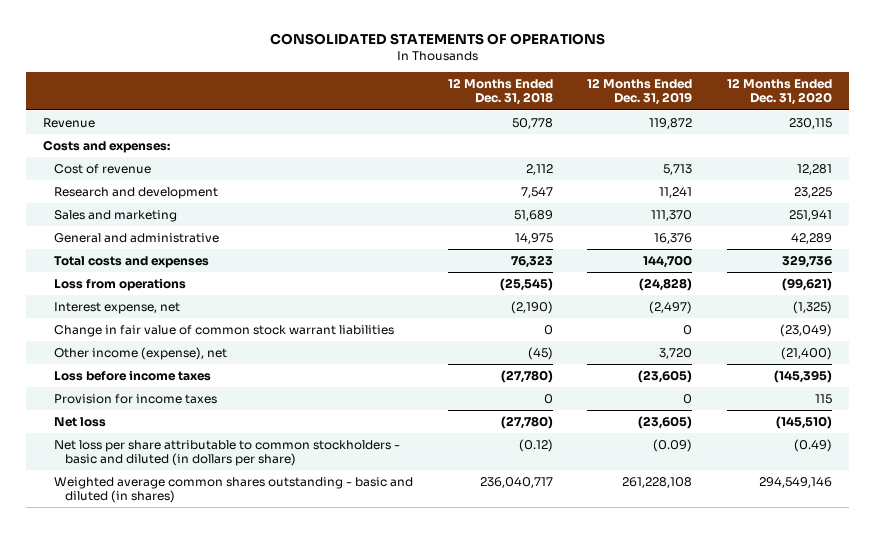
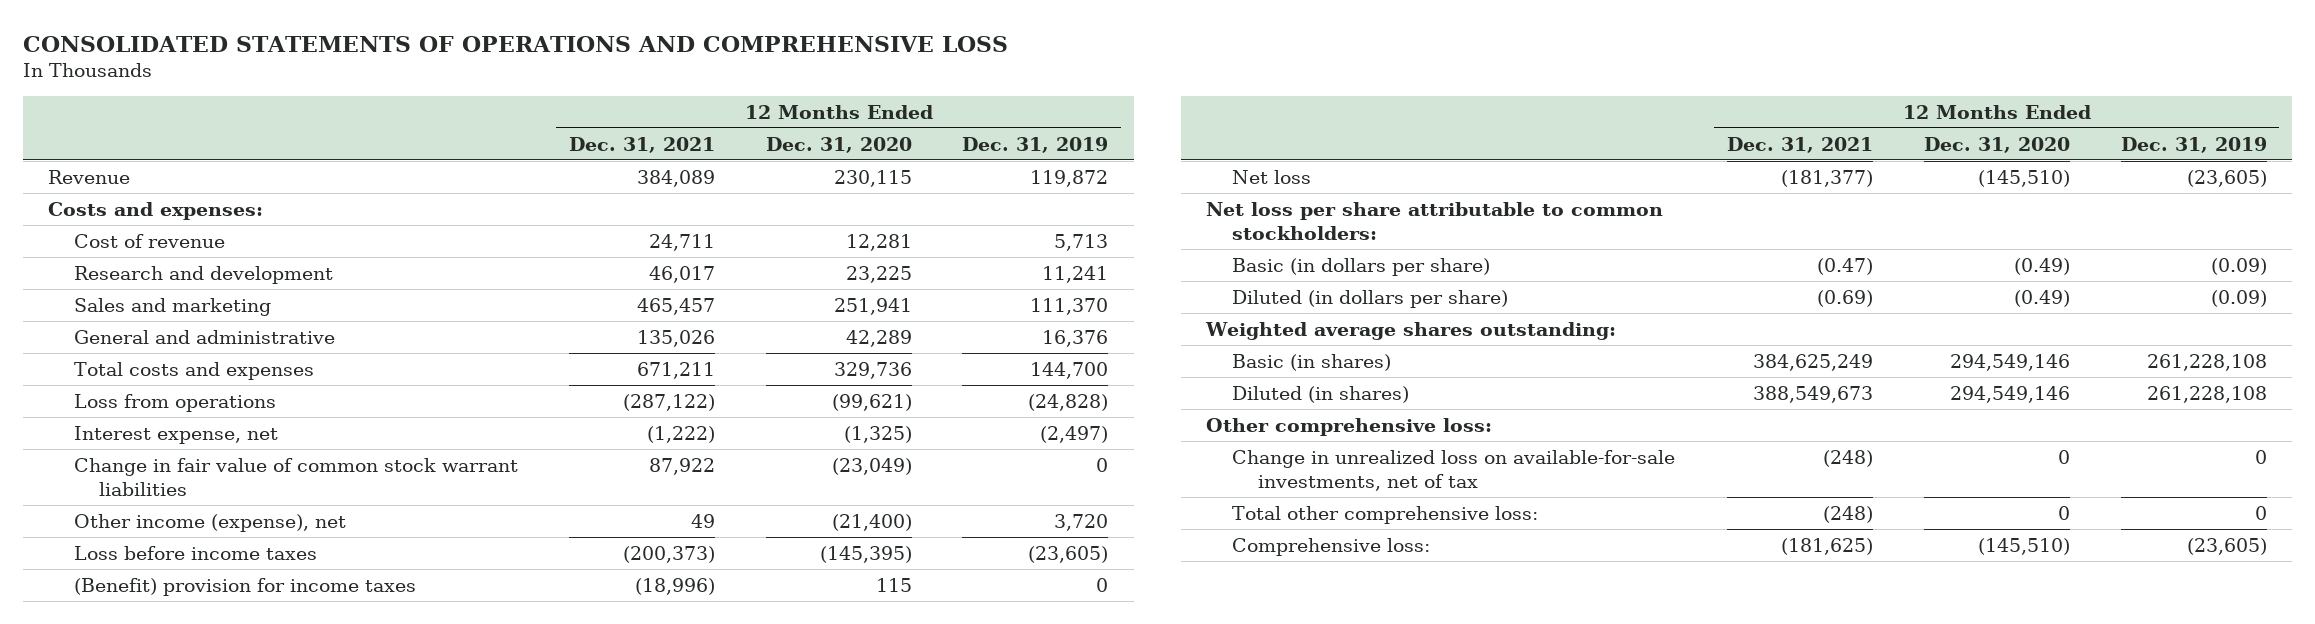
- CONSOLIDATED STATEMENTS OF OPERATIONS
+ CONSOLIDATED STATEMENTS OF OPERATIONS AND COMPREHENSIVE LOSS
- | 12 Months Ended Dec. 31, 2018 | 12 Months Ended Dec. 31, 2019 | 12 Months Ended Dec. 31, 2020
+ | 12 Months Ended Dec. 31, 2021 | 12 Months Ended Dec. 31, 2020 | 12 Months Ended Dec. 31, 2019
- Provision for income taxes | 0 | 0 | 115
+ (Benefit) provision for income taxes | (18,996) | 115 | 0
- Net loss per share attributable to common stockholders - basic and diluted (in dollars per share) | (0.12) | (0.09) | (0.49)
- Weighted average common shares outstanding - basic and diluted (in shares) | 236,040,717 | 261,228,108 | 294,549,146
+ Net loss per share attributable to common stockholders:
+ Basic (in dollars per share) | (0.47) | (0.49) | (0.09)
+ Diluted (in dollars per share) | (0.69) | (0.49) | (0.09)
+ Weighted average shares outstanding:
+ Basic (in shares) | 384,625,249 | 294,549,146 | 261,228,108
+ Diluted (in shares) | 388,549,673 | 294,549,146 | 261,228,108
+ Other comprehensive loss:
+ Change in unrealized loss on available-for-sale investments, net of tax | (248) | 0 | 0
+ Total other comprehensive loss: | (248) | 0 | 0
+ Comprehensive loss: | (181,625) | (145,510) | (23,605)

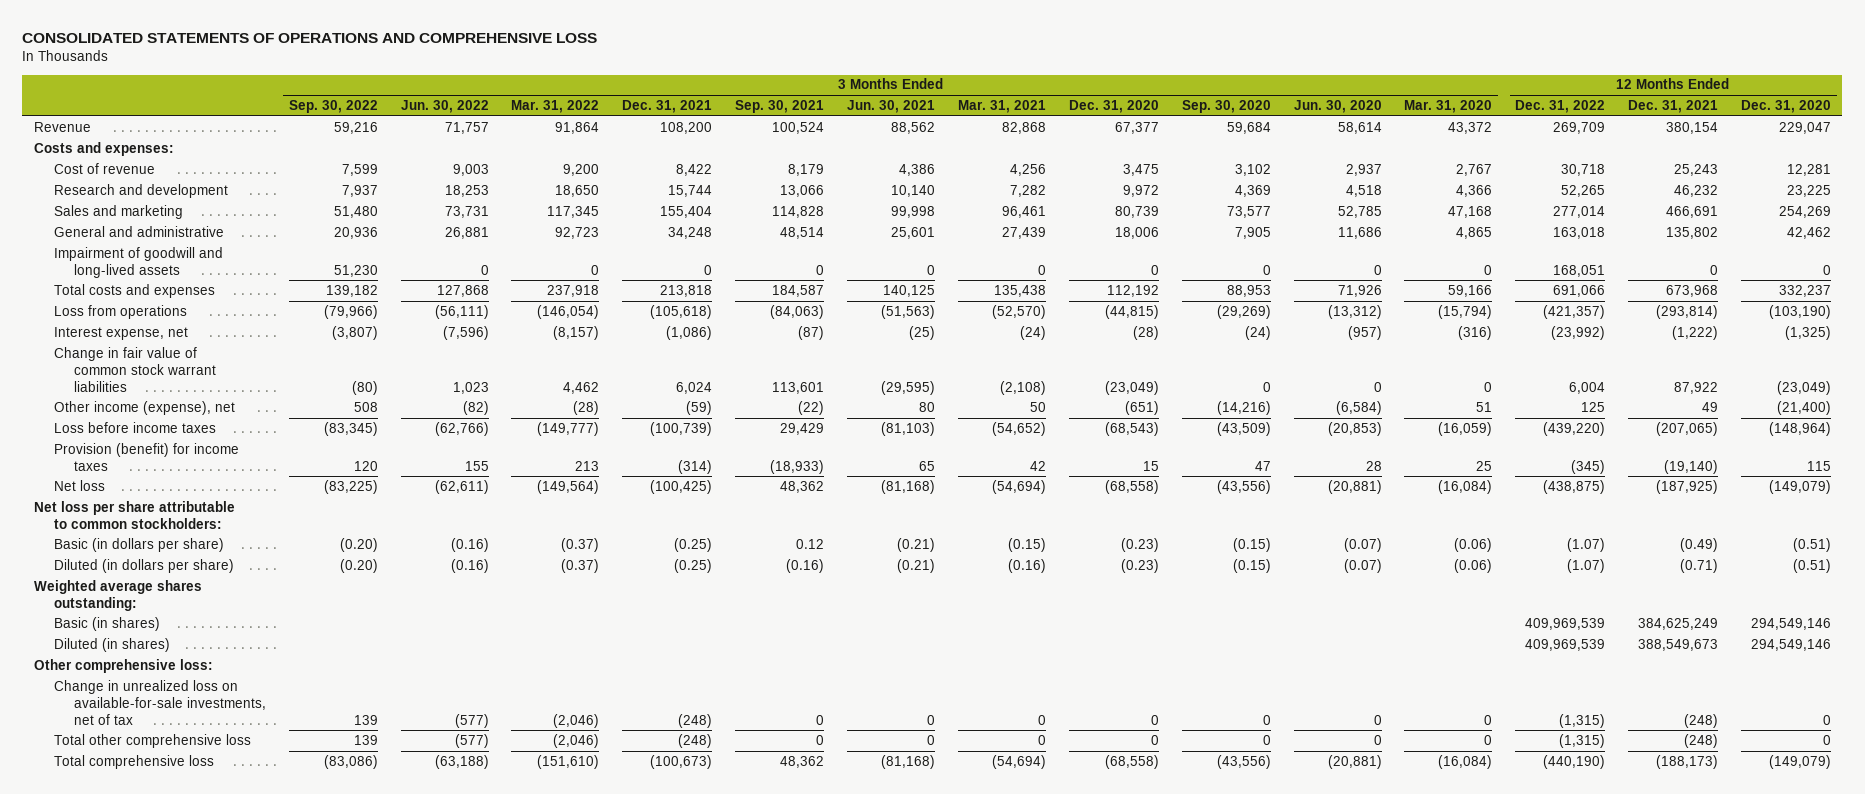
- | 12 Months Ended Dec. 31, 2021 | 12 Months Ended Dec. 31, 2020 | 12 Months Ended Dec. 31, 2019
+ | 3 Months Ended Sep. 30, 2022 | 3 Months Ended Jun. 30, 2022 | 3 Months Ended Mar. 31, 2022 | 3 Months Ended Dec. 31, 2021 | 3 Months Ended Sep. 30, 2021 | 3 Months Ended Jun. 30, 2021 | 3 Months Ended Mar. 31, 2021 | 3 Months Ended Dec. 31, 2020 | 3 Months Ended Sep. 30, 2020 | 3 Months Ended Jun. 30, 2020 | 3 Months Ended Mar. 31, 2020 | 12 Months Ended Dec. 31, 2022 | 12 Months Ended Dec. 31, 2021 | 12 Months Ended Dec. 31, 2020
- Revenue | 384,089 | 230,115 | 119,872
+ Revenue | 59,216 | 71,757 | 91,864 | 108,200 | 100,524 | 88,562 | 82,868 | 67,377 | 59,684 | 58,614 | 43,372 | 269,709 | 380,154 | 229,047
- Cost of revenue | 24,711 | 12,281 | 5,713
- Research and development | 46,017 | 23,225 | 11,241
- Sales and marketing | 465,457 | 251,941 | 111,370
- General and administrative | 135,026 | 42,289 | 16,376
- Total costs and expenses | 671,211 | 329,736 | 144,700
- Loss from operations | (287,122) | (99,621) | (24,828)
+ Cost of revenue | 7,599 | 9,003 | 9,200 | 8,422 | 8,179 | 4,386 | 4,256 | 3,475 | 3,102 | 2,937 | 2,767 | 30,718 | 25,243 | 12,281
+ Research and development | 7,937 | 18,253 | 18,650 | 15,744 | 13,066 | 10,140 | 7,282 | 9,972 | 4,369 | 4,518 | 4,366 | 52,265 | 46,232 | 23,225
+ Sales and marketing | 51,480 | 73,731 | 117,345 | 155,404 | 114,828 | 99,998 | 96,461 | 80,739 | 73,577 | 52,785 | 47,168 | 277,014 | 466,691 | 254,269
+ General and administrative | 20,936 | 26,881 | 92,723 | 34,248 | 48,514 | 25,601 | 27,439 | 18,006 | 7,905 | 11,686 | 4,865 | 163,018 | 135,802 | 42,462
+ Impairment of goodwill and long-lived assets | 51,230 | 0 | 0 | 0 | 0 | 0 | 0 | 0 | 0 | 0 | 0 | 168,051 | 0 | 0
+ Total costs and expenses | 139,182 | 127,868 | 237,918 | 213,818 | 184,587 | 140,125 | 135,438 | 112,192 | 88,953 | 71,926 | 59,166 | 691,066 | 673,968 | 332,237
+ Loss from operations | (79,966) | (56,111) | (146,054) | (105,618) | (84,063) | (51,563) | (52,570) | (44,815) | (29,269) | (13,312) | (15,794) | (421,357) | (293,814) | (103,190)
- Loss before income taxes | (200,373) | (145,395) | (23,605)
- (Benefit) provision for income taxes | (18,996) | 115 | 0
- Net loss | (181,377) | (145,510) | (23,605)
+ Loss before income taxes | (83,345) | (62,766) | (149,777) | (100,739) | 29,429 | (81,103) | (54,652) | (68,543) | (43,509) | (20,853) | (16,059) | (439,220) | (207,065) | (148,964)
+ Provision (benefit) for income taxes | 120 | 155 | 213 | (314) | (18,933) | 65 | 42 | 15 | 47 | 28 | 25 | (345) | (19,140) | 115
+ Net loss | (83,225) | (62,611) | (149,564) | (100,425) | 48,362 | (81,168) | (54,694) | (68,558) | (43,556) | (20,881) | (16,084) | (438,875) | (187,925) | (149,079)
- Basic (in dollars per share) | (0.47) | (0.49) | (0.09)
- Diluted (in dollars per share) | (0.69) | (0.49) | (0.09)
+ Basic (in dollars per share) | (0.20) | (0.16) | (0.37) | (0.25) | 0.12 | (0.21) | (0.15) | (0.23) | (0.15) | (0.07) | (0.06) | (1.07) | (0.49) | (0.51)
+ Diluted (in dollars per share) | (0.20) | (0.16) | (0.37) | (0.25) | (0.16) | (0.21) | (0.16) | (0.23) | (0.15) | (0.07) | (0.06) | (1.07) | (0.71) | (0.51)
- Total other comprehensive loss: | (248) | 0 | 0
- Comprehensive loss: | (181,625) | (145,510) | (23,605)
+ Total other comprehensive loss | 139 | (577) | (2,046) | (248) | 0 | 0 | 0 | 0 | 0 | 0 | 0 | (1,315) | (248) | 0
+ Total comprehensive loss | (83,086) | (63,188) | (151,610) | (100,673) | 48,362 | (81,168) | (54,694) | (68,558) | (43,556) | (20,881) | (16,084) | (440,190) | (188,173) | (149,079)

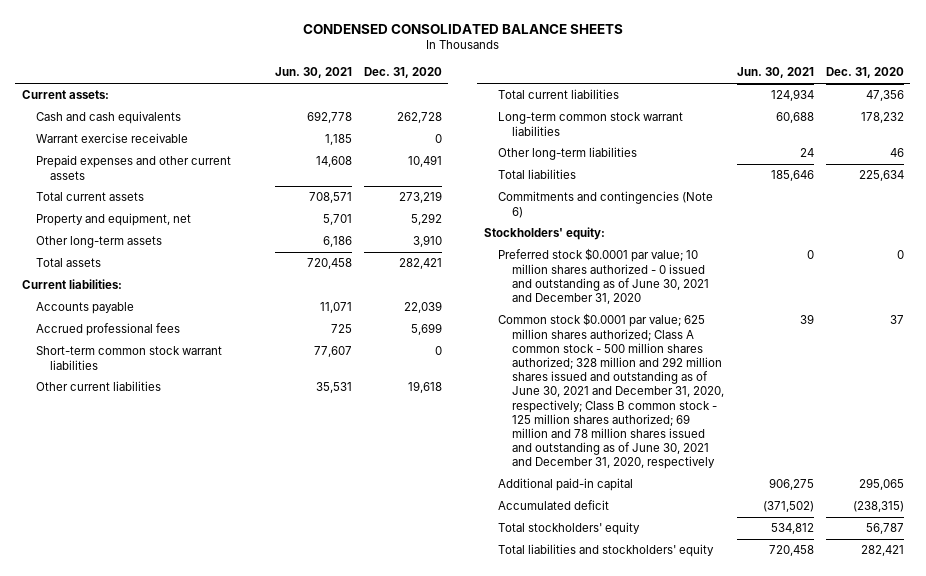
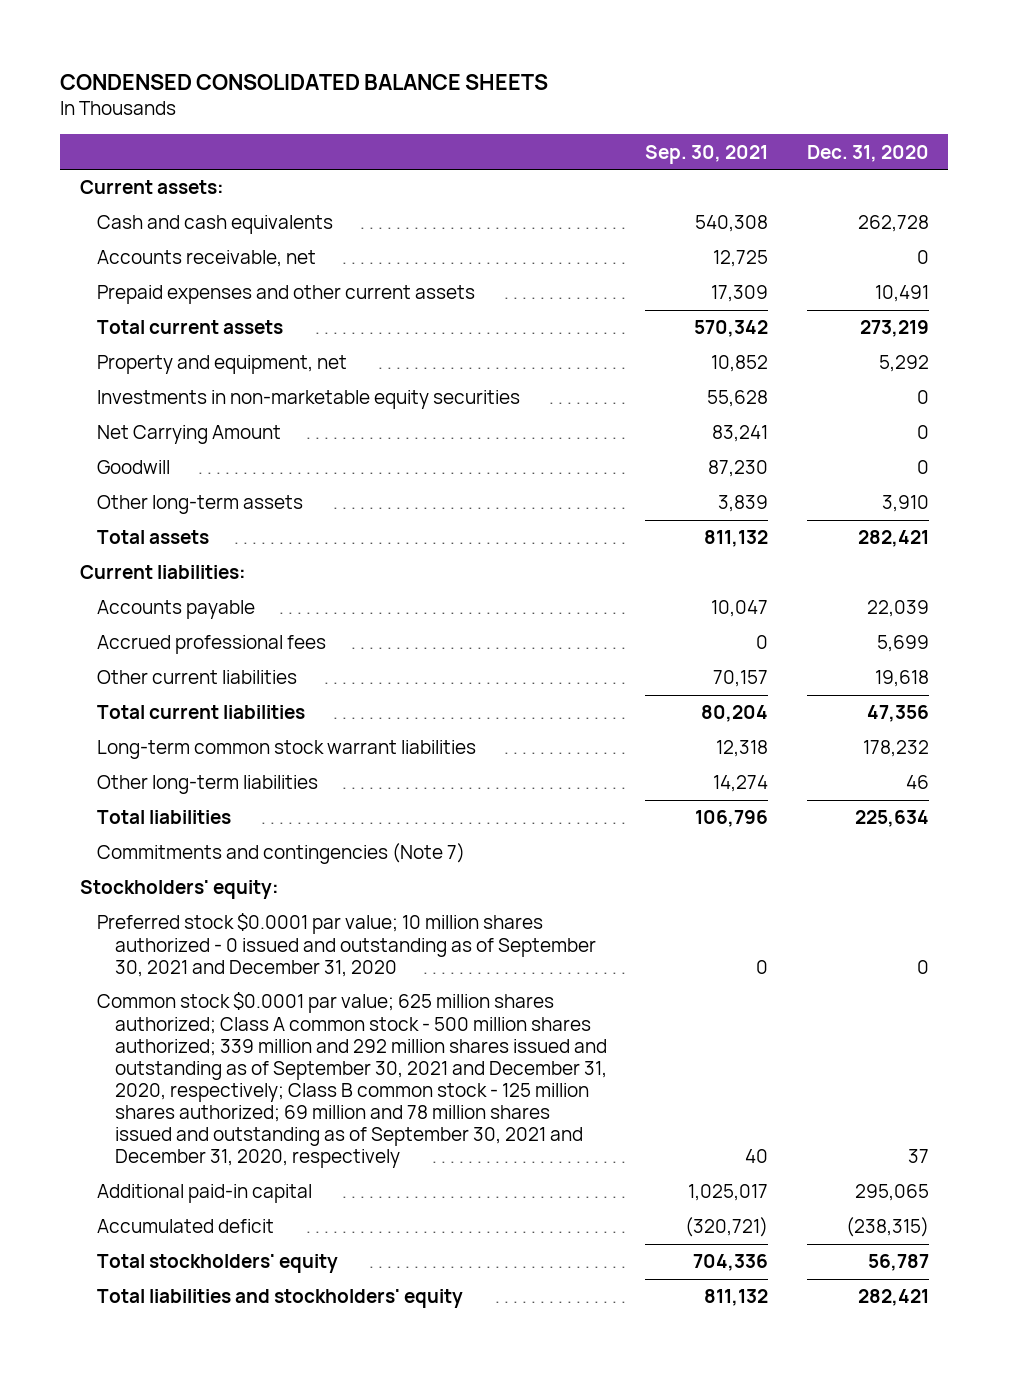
- | Jun. 30, 2021 | Dec. 31, 2020
+ | Sep. 30, 2021 | Dec. 31, 2020
- Warrant exercise receivable | 1,185 | 0
+ Accounts receivable, net | 12,725 | 0
+ Investments in non-marketable equity securities | 55,628 | 0
+ Net Carrying Amount | 83,241 | 0
+ Goodwill | 87,230 | 0
- Short-term common stock warrant liabilities | 77,607 | 0
- Commitments and contingencies (Note 6)
+ Commitments and contingencies (Note 7)
- Preferred stock $0.0001 par value; 10 million shares authorized - 0 issued and outstanding as of June 30, 2021 and December 31, 2020 | 0 | 0
- Common stock $0.0001 par value; 625 million shares authorized; Class A common stock - 500 million shares authorized; 328 million and 292 million shares issued and outstanding as of June 30, 2021 and December 31, 2020, respectively; Class B common stock - 125 million shares authorized; 69 million and 78 million shares issued and outstanding as of June 30, 2021 and December 31, 2020, respectively | 39 | 37
+ Preferred stock $0.0001 par value; 10 million shares authorized - 0 issued and outstanding as of September 30, 2021 and December 31, 2020 | 0 | 0
+ Common stock $0.0001 par value; 625 million shares authorized; Class A common stock - 500 million shares authorized; 339 million and 292 million shares issued and outstanding as of September 30, 2021 and December 31, 2020, respectively; Class B common stock - 125 million shares authorized; 69 million and 78 million shares issued and outstanding as of September 30, 2021 and December 31, 2020, respectively | 40 | 37

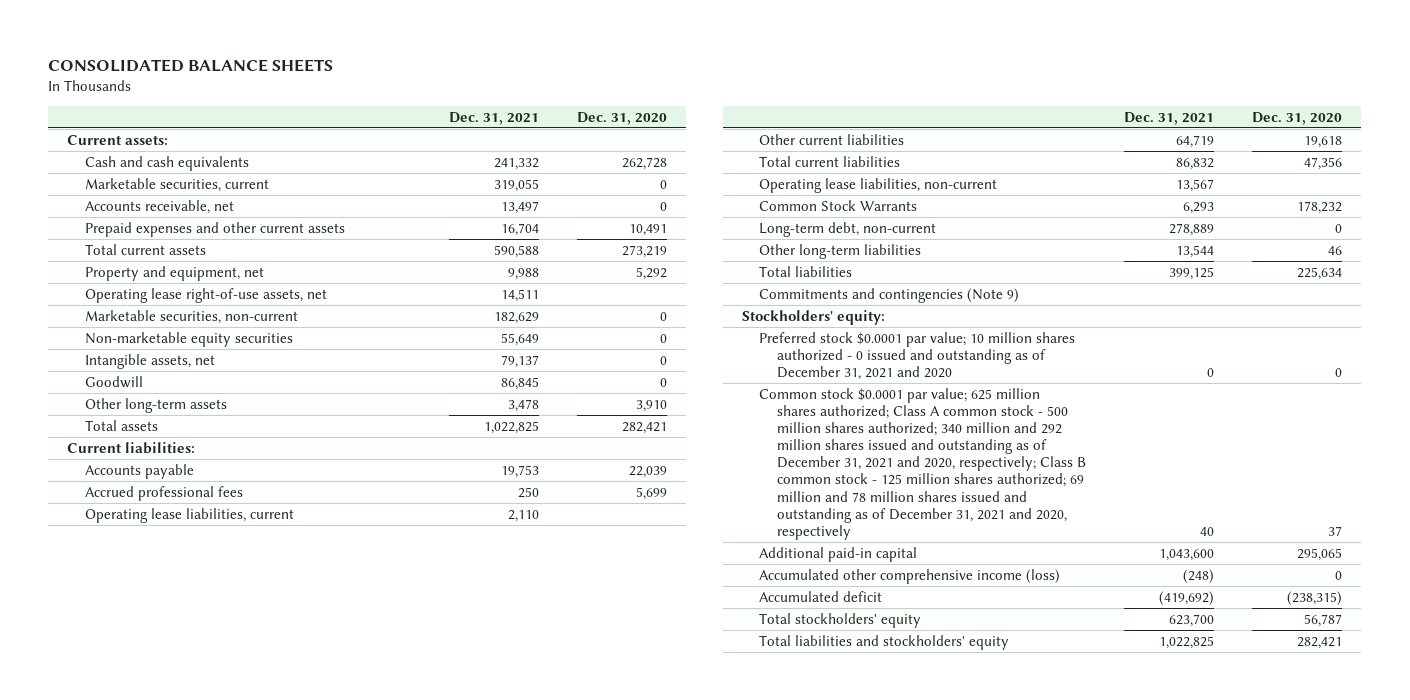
- CONDENSED CONSOLIDATED BALANCE SHEETS
+ CONSOLIDATED BALANCE SHEETS
- | Sep. 30, 2021 | Dec. 31, 2020
+ | Dec. 31, 2021 | Dec. 31, 2020
+ Marketable securities, current | 319,055 | 0
- Investments in non-marketable equity securities | 55,628 | 0
- Net Carrying Amount | 83,241 | 0
+ Operating lease right-of-use assets, net | 14,511 |
+ Marketable securities, non-current | 182,629 | 0
+ Non-marketable equity securities | 55,649 | 0
+ Intangible assets, net | 79,137 | 0
+ Operating lease liabilities, current | 2,110 |
- Long-term common stock warrant liabilities | 12,318 | 178,232
+ Operating lease liabilities, non-current | 13,567 |
+ Common Stock Warrants | 6,293 | 178,232
+ Long-term debt, non-current | 278,889 | 0
- Commitments and contingencies (Note 7)
+ Commitments and contingencies (Note 9)
- Preferred stock $0.0001 par value; 10 million shares authorized - 0 issued and outstanding as of September 30, 2021 and December 31, 2020 | 0 | 0
- Common stock $0.0001 par value; 625 million shares authorized; Class A common stock - 500 million shares authorized; 339 million and 292 million shares issued and outstanding as of September 30, 2021 and December 31, 2020, respectively; Class B common stock - 125 million shares authorized; 69 million and 78 million shares issued and outstanding as of September 30, 2021 and December 31, 2020, respectively | 40 | 37
+ Preferred stock $0.0001 par value; 10 million shares authorized - 0 issued and outstanding as of December 31, 2021 and 2020 | 0 | 0
+ Common stock $0.0001 par value; 625 million shares authorized; Class A common stock - 500 million shares authorized; 340 million and 292 million shares issued and outstanding as of December 31, 2021 and 2020, respectively; Class B common stock - 125 million shares authorized; 69 million and 78 million shares issued and outstanding as of December 31, 2021 and 2020, respectively | 40 | 37
+ Accumulated other comprehensive income (loss) | (248) | 0

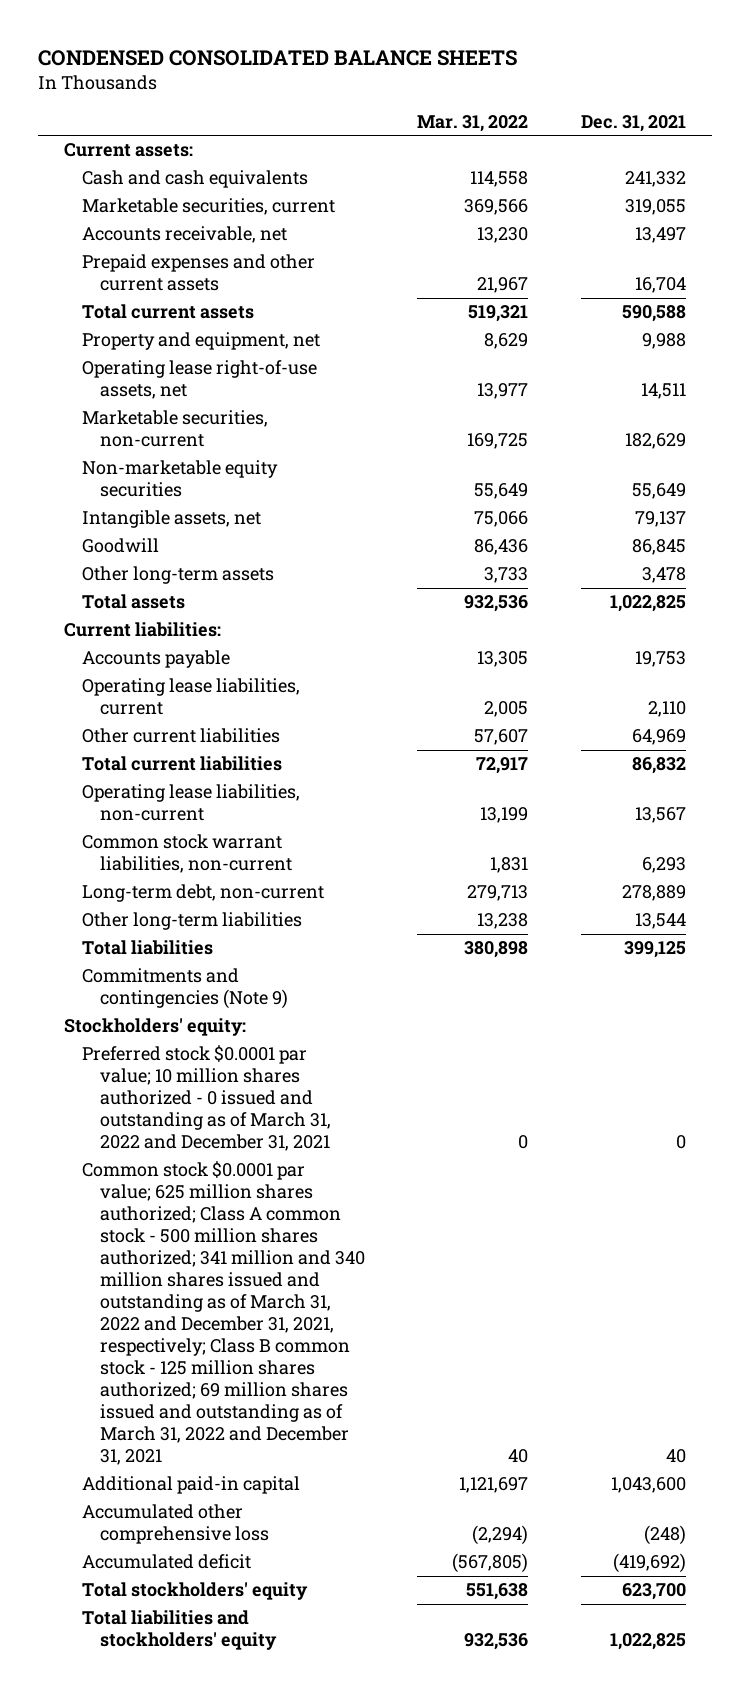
- CONSOLIDATED BALANCE SHEETS
+ CONDENSED CONSOLIDATED BALANCE SHEETS
- | Dec. 31, 2021 | Dec. 31, 2020
+ | Mar. 31, 2022 | Dec. 31, 2021
- Accrued professional fees | 250 | 5,699
- Other current liabilities | 64,719 | 19,618
+ Other current liabilities | 57,607 | 64,969
- Common Stock Warrants | 6,293 | 178,232
+ Common stock warrant liabilities, non-current | 1,831 | 6,293
- Preferred stock $0.0001 par value; 10 million shares authorized - 0 issued and outstanding as of December 31, 2021 and 2020 | 0 | 0
- Common stock $0.0001 par value; 625 million shares authorized; Class A common stock - 500 million shares authorized; 340 million and 292 million shares issued and outstanding as of December 31, 2021 and 2020, respectively; Class B common stock - 125 million shares authorized; 69 million and 78 million shares issued and outstanding as of December 31, 2021 and 2020, respectively | 40 | 37
+ Preferred stock $0.0001 par value; 10 million shares authorized - 0 issued and outstanding as of March 31, 2022 and December 31, 2021 | 0 | 0
+ Common stock $0.0001 par value; 625 million shares authorized; Class A common stock - 500 million shares authorized; 341 million and 340 million shares issued and outstanding as of March 31, 2022 and December 31, 2021, respectively; Class B common stock - 125 million shares authorized; 69 million shares issued and outstanding as of March 31, 2022 and December 31, 2021 | 40 | 40
- Accumulated other comprehensive income (loss) | (248) | 0
+ Accumulated other comprehensive loss | (2,294) | (248)

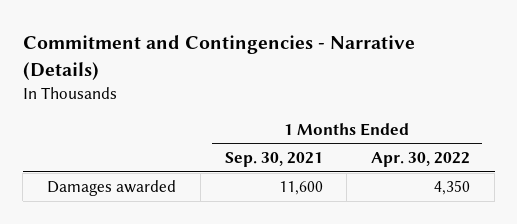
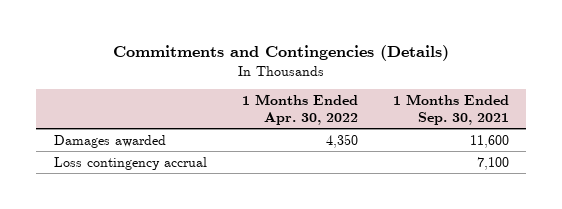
- Commitment and Contingencies - Narrative (Details)
+ Commitments and Contingencies (Details)
- | 1 Months Ended Sep. 30, 2021 | 1 Months Ended Apr. 30, 2022
+ | 1 Months Ended Apr. 30, 2022 | 1 Months Ended Sep. 30, 2021
+ Loss contingency accrual | | 7,100

